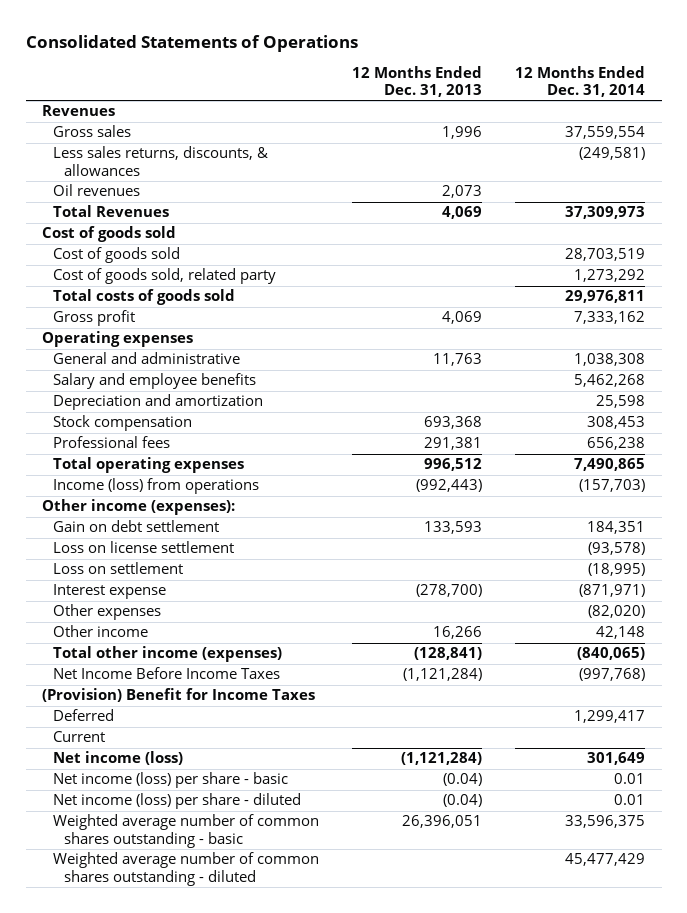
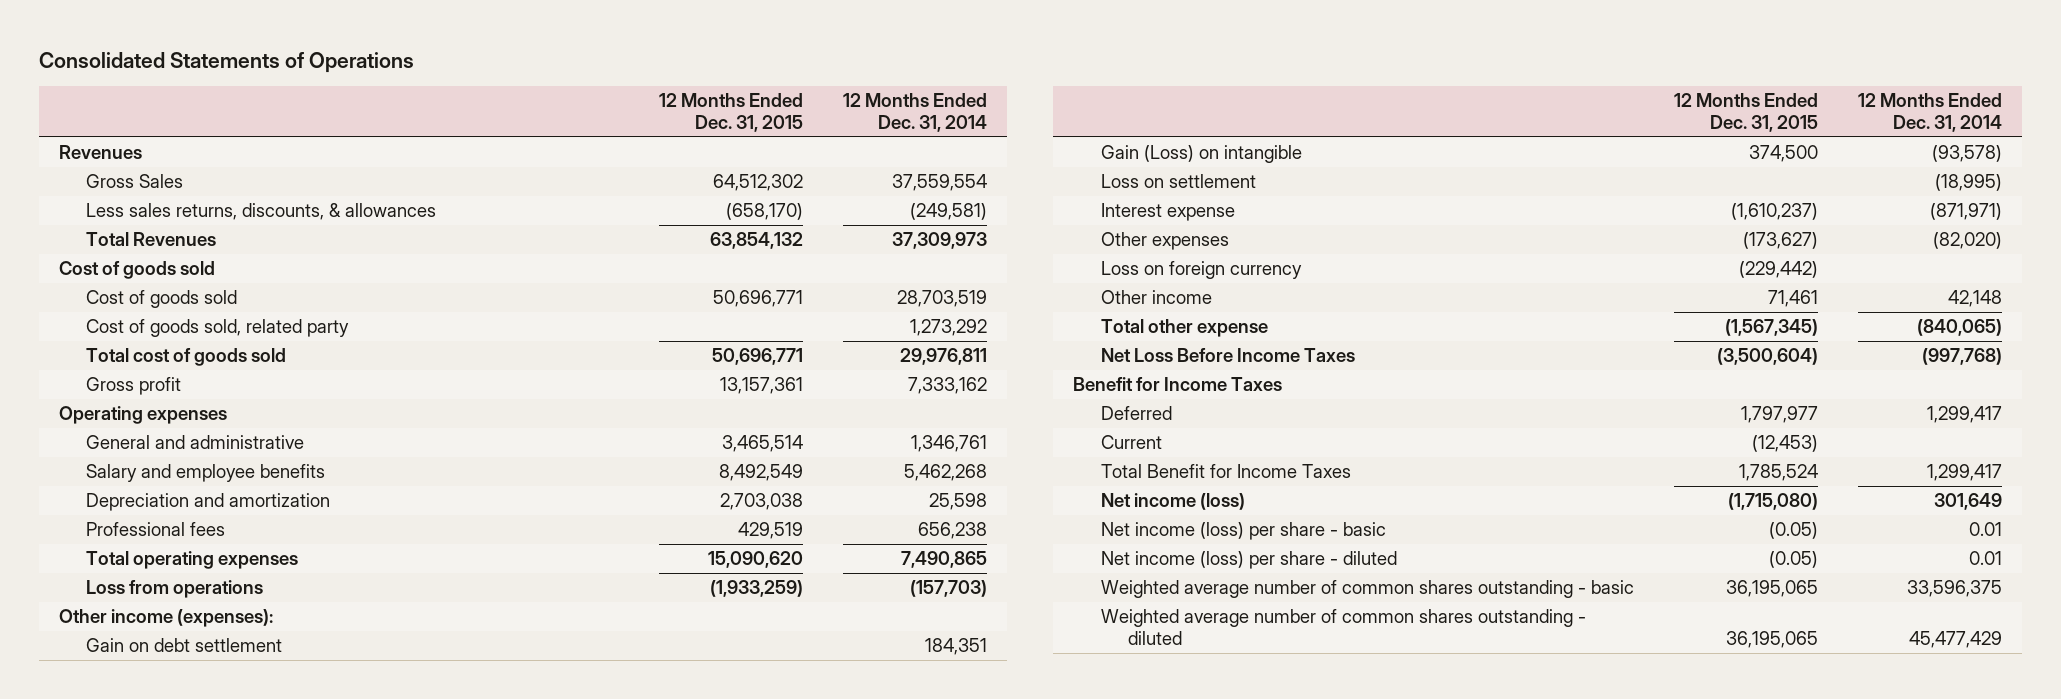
- | 12 Months Ended Dec. 31, 2013 | 12 Months Ended Dec. 31, 2014
+ | 12 Months Ended Dec. 31, 2015 | 12 Months Ended Dec. 31, 2014
- Gross sales | 1,996 | 37,559,554
+ Gross Sales | 64,512,302 | 37,559,554
- Oil revenues | 2,073 |
- Total costs of goods sold | | 29,976,811
+ Total cost of goods sold | 50,696,771 | 29,976,811
- General and administrative | 11,763 | 1,038,308
+ General and administrative | 3,465,514 | 1,346,761
- Stock compensation | 693,368 | 308,453
- Income (loss) from operations | (992,443) | (157,703)
+ Loss from operations | (1,933,259) | (157,703)
- Loss on license settlement | | (93,578)
+ Gain (Loss) on intangible | 374,500 | (93,578)
+ Loss on foreign currency | (229,442) |
- Total other income (expenses) | (128,841) | (840,065)
- Net Income Before Income Taxes | (1,121,284) | (997,768)
- (Provision) Benefit for Income Taxes
+ Total other expense | (1,567,345) | (840,065)
+ Net Loss Before Income Taxes | (3,500,604) | (997,768)
+ Benefit for Income Taxes
+ Total Benefit for Income Taxes | 1,785,524 | 1,299,417

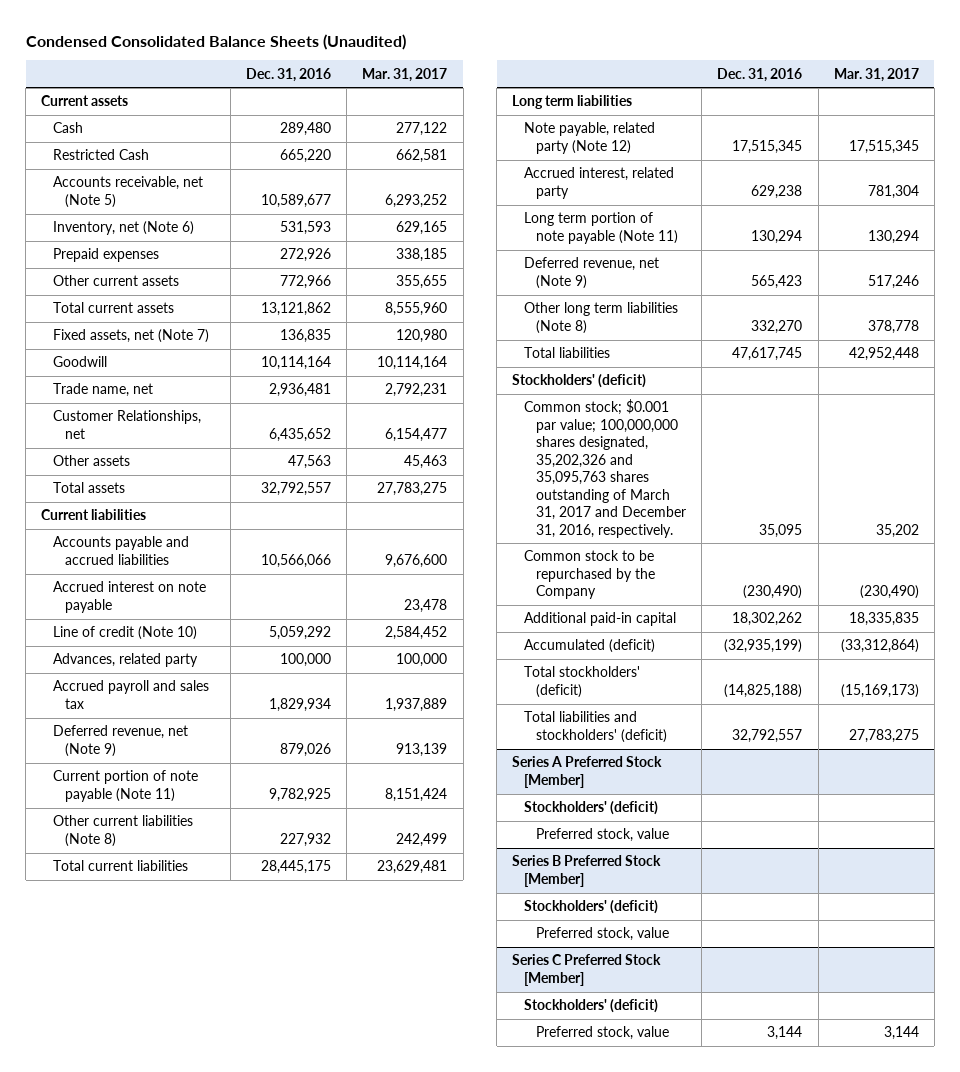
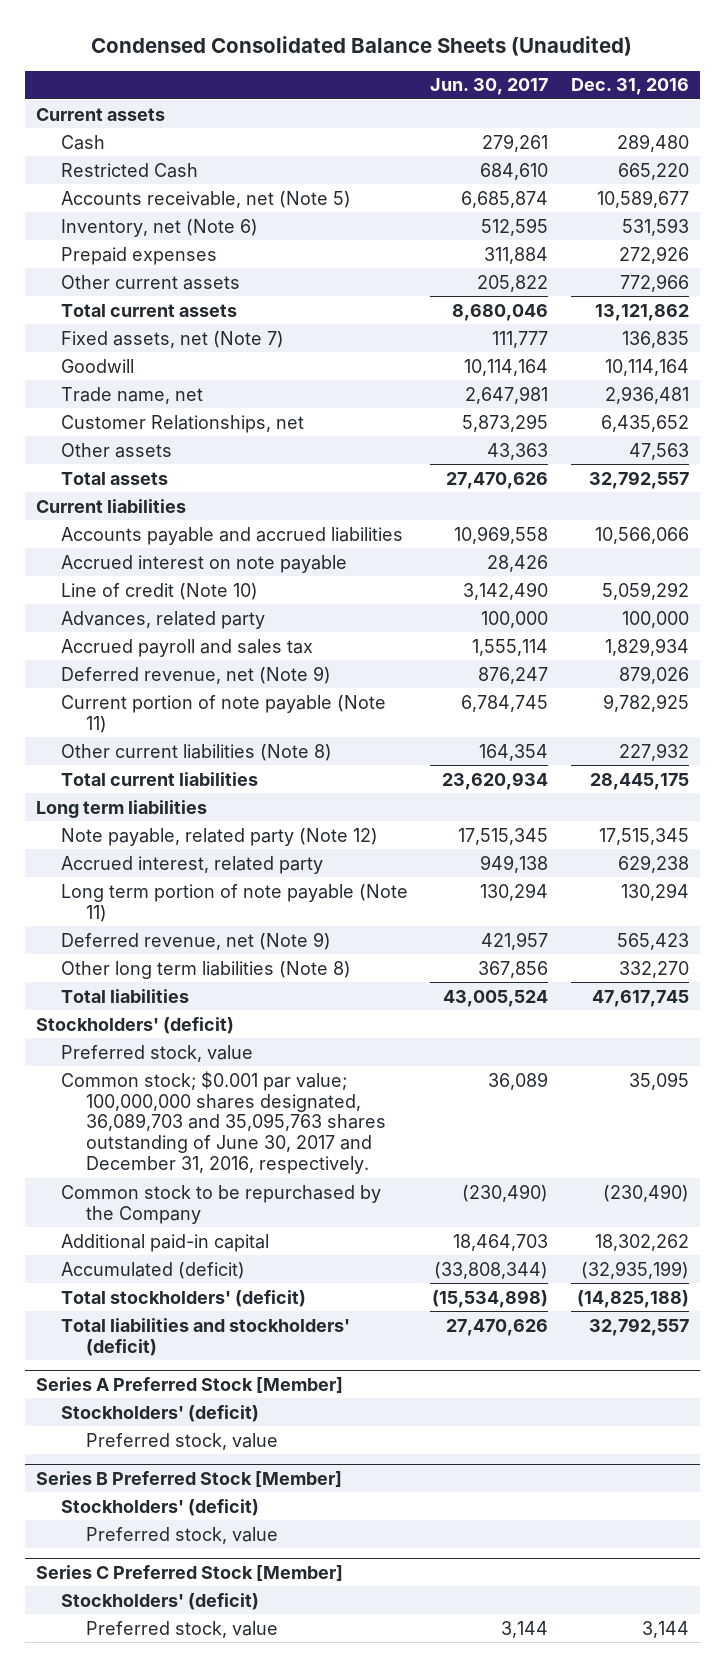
- | Dec. 31, 2016 | Mar. 31, 2017
+ | Jun. 30, 2017 | Dec. 31, 2016
- Common stock; $0.001 par value; 100,000,000 shares designated, 35,202,326 and 35,095,763 shares outstanding of March 31, 2017 and December 31, 2016, respectively. | 35,095 | 35,202
+ Preferred stock, value
+ Common stock; $0.001 par value; 100,000,000 shares designated, 36,089,703 and 35,095,763 shares outstanding of June 30, 2017 and December 31, 2016, respectively. | 36,089 | 35,095

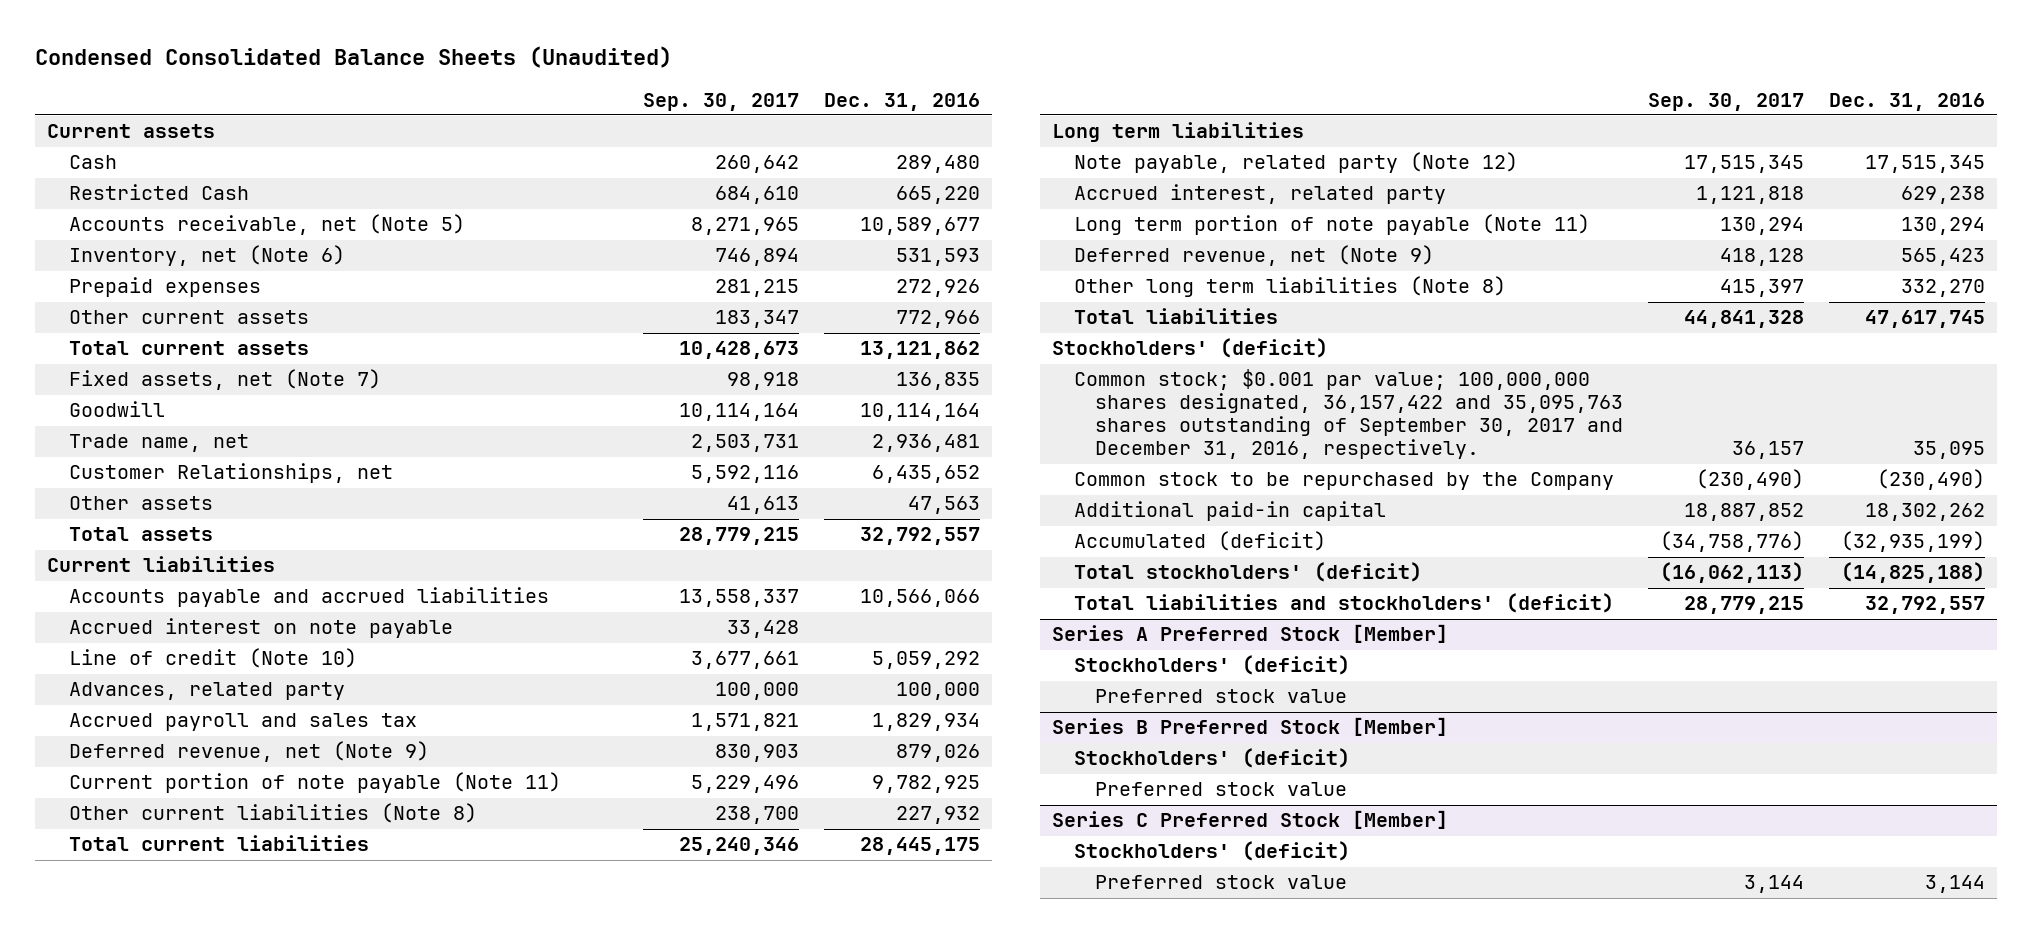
- | Jun. 30, 2017 | Dec. 31, 2016
+ | Sep. 30, 2017 | Dec. 31, 2016
- Preferred stock, value
- Common stock; $0.001 par value; 100,000,000 shares designated, 36,089,703 and 35,095,763 shares outstanding of June 30, 2017 and December 31, 2016, respectively. | 36,089 | 35,095
+ Common stock; $0.001 par value; 100,000,000 shares designated, 36,157,422 and 35,095,763 shares outstanding of September 30, 2017 and December 31, 2016, respectively. | 36,157 | 35,095
@ Series A Preferred Stock [Member]
- Preferred stock, value
+ Preferred stock value
@ Series B Preferred Stock [Member]
- Preferred stock, value
+ Preferred stock value
@ Series C Preferred Stock [Member]
- Preferred stock, value | 3,144 | 3,144
+ Preferred stock value | 3,144 | 3,144

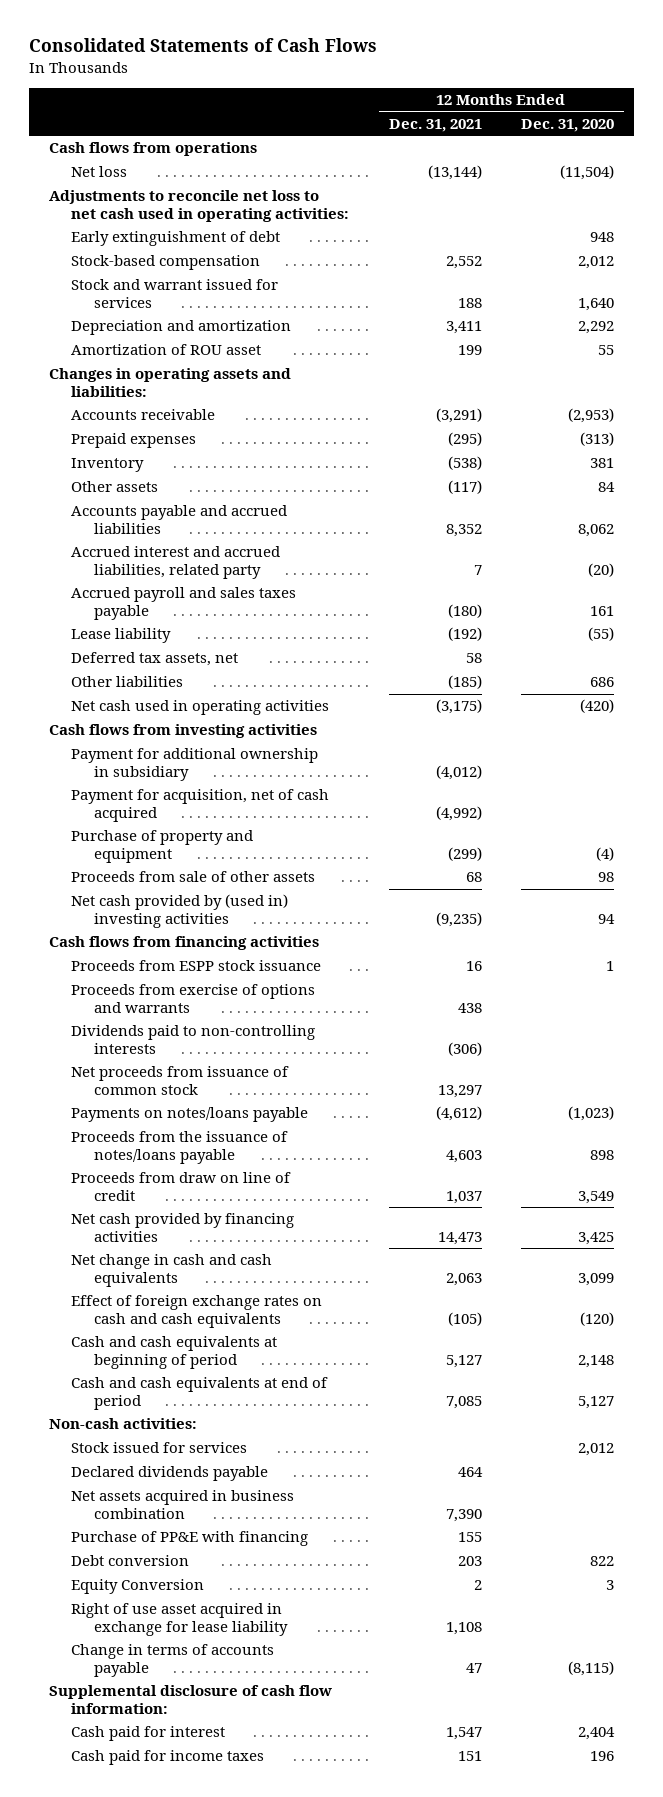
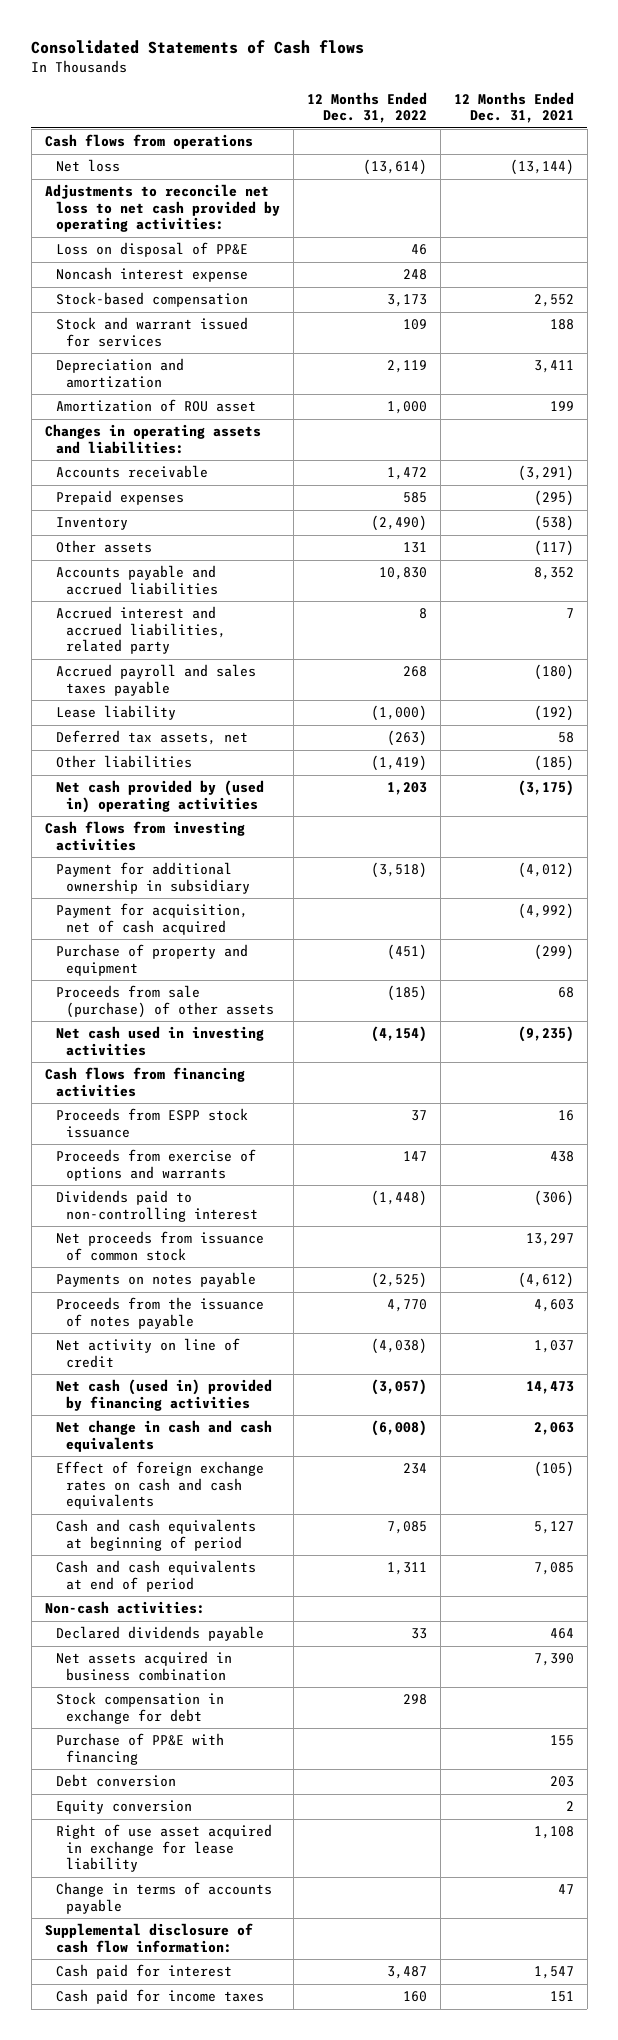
- Consolidated Statements of Cash Flows
+ Consolidated Statements of Cash flows
- | 12 Months Ended Dec. 31, 2021 | 12 Months Ended Dec. 31, 2020
+ | 12 Months Ended Dec. 31, 2022 | 12 Months Ended Dec. 31, 2021
- Adjustments to reconcile net loss to net cash used in operating activities:
- Early extinguishment of debt | | 948
+ Adjustments to reconcile net loss to net cash provided by operating activities:
+ Loss on disposal of PP&E | 46 |
+ Noncash interest expense | 248 |
- Net cash used in operating activities | (3,175) | (420)
+ Net cash provided by (used in) operating activities | 1,203 | (3,175)
- Proceeds from sale of other assets | 68 | 98
- Net cash provided by (used in) investing activities | (9,235) | 94
+ Proceeds from sale (purchase) of other assets | (185) | 68
+ Net cash used in investing activities | (4,154) | (9,235)
- Dividends paid to non-controlling interests | (306) |
+ Dividends paid to non-controlling interest | (1,448) | (306)
- Payments on notes/loans payable | (4,612) | (1,023)
- Proceeds from the issuance of notes/loans payable | 4,603 | 898
- Proceeds from draw on line of credit | 1,037 | 3,549
- Net cash provided by financing activities | 14,473 | 3,425
+ Payments on notes payable | (2,525) | (4,612)
+ Proceeds from the issuance of notes payable | 4,770 | 4,603
+ Net activity on line of credit | (4,038) | 1,037
+ Net cash (used in) provided by financing activities | (3,057) | 14,473
- Stock issued for services | | 2,012
+ Stock compensation in exchange for debt | 298 |
- Equity Conversion | 2 | 3
+ Equity conversion | | 2

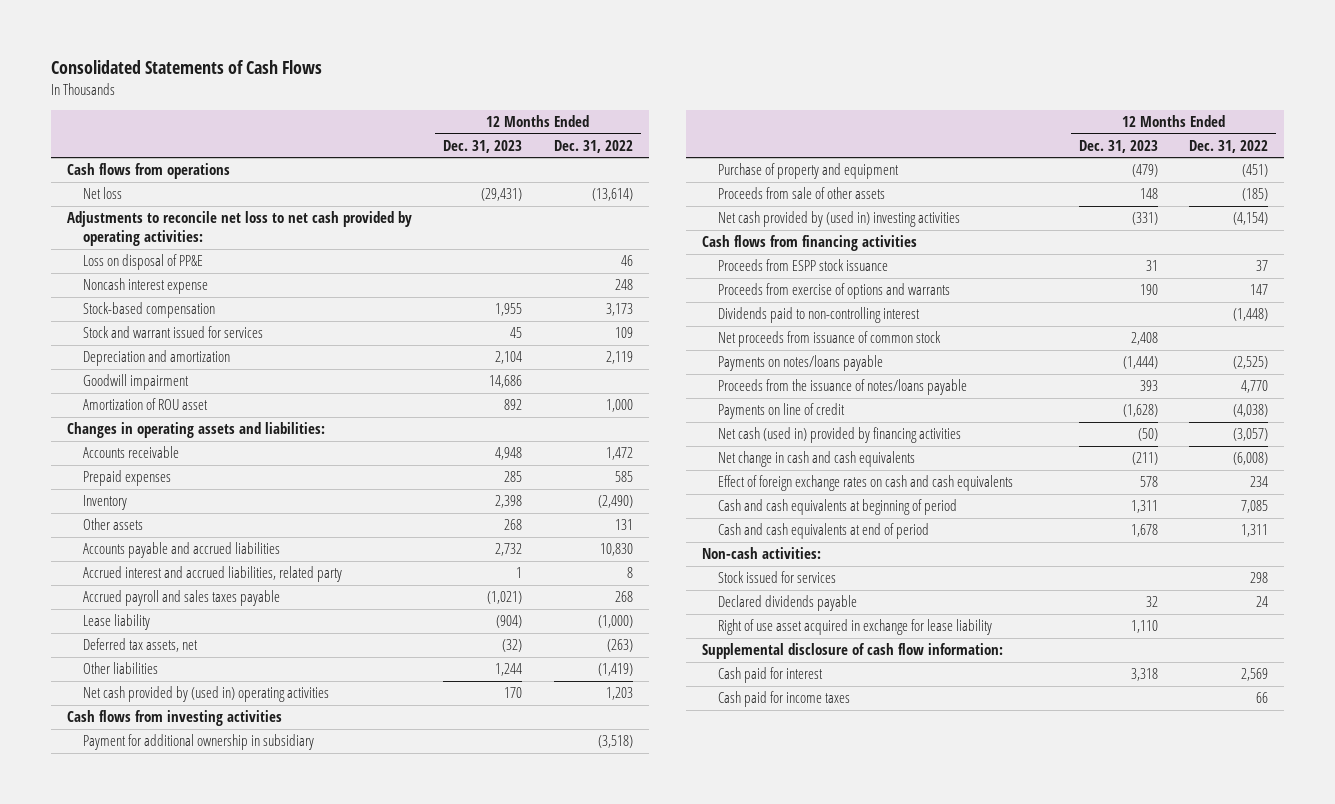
- Consolidated Statements of Cash flows
+ Consolidated Statements of Cash Flows
- | 12 Months Ended Dec. 31, 2022 | 12 Months Ended Dec. 31, 2021
+ | 12 Months Ended Dec. 31, 2023 | 12 Months Ended Dec. 31, 2022
+ Goodwill impairment | 14,686 |
- Payment for acquisition, net of cash acquired | | (4,992)
- Proceeds from sale (purchase) of other assets | (185) | 68
- Net cash used in investing activities | (4,154) | (9,235)
+ Proceeds from sale of other assets | 148 | (185)
+ Net cash provided by (used in) investing activities | (331) | (4,154)
- Payments on notes payable | (2,525) | (4,612)
- Proceeds from the issuance of notes payable | 4,770 | 4,603
- Net activity on line of credit | (4,038) | 1,037
+ Payments on notes/loans payable | (1,444) | (2,525)
+ Proceeds from the issuance of notes/loans payable | 393 | 4,770
+ Payments on line of credit | (1,628) | (4,038)
- Declared dividends payable | 33 | 464
- Net assets acquired in business combination | | 7,390
- Stock compensation in exchange for debt | 298 |
- Purchase of PP&E with financing | | 155
- Debt conversion | | 203
- Equity conversion | | 2
+ Stock issued for services | | 298
+ Declared dividends payable | 32 | 24
- Change in terms of accounts payable | | 47
- Cash paid for interest | 3,487 | 1,547
- Cash paid for income taxes | 160 | 151
+ Cash paid for interest | 3,318 | 2,569
+ Cash paid for income taxes | | 66

